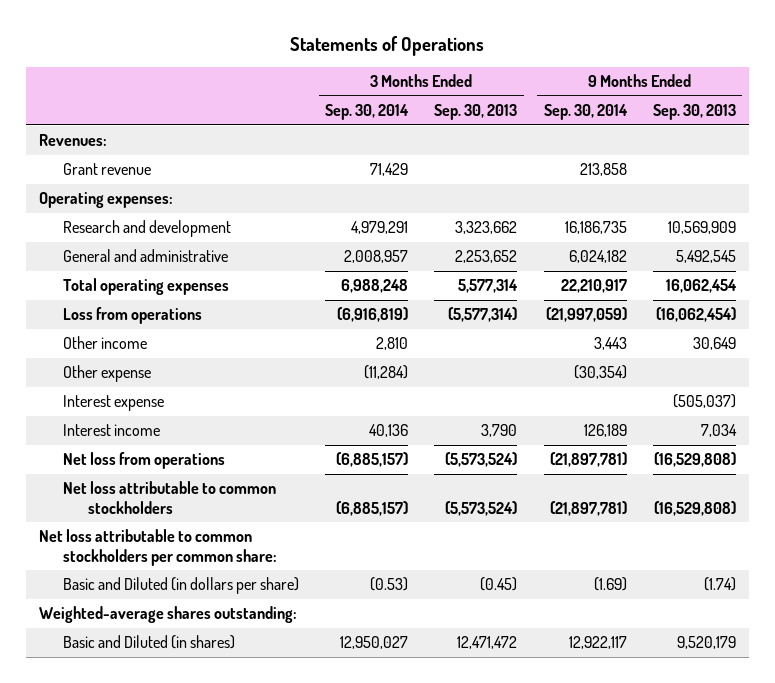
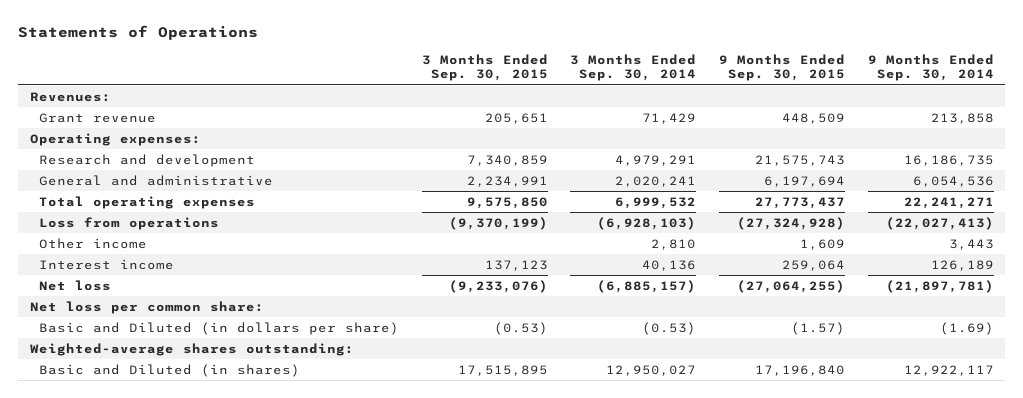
- | 3 Months Ended Sep. 30, 2014 | 3 Months Ended Sep. 30, 2013 | 9 Months Ended Sep. 30, 2014 | 9 Months Ended Sep. 30, 2013
+ | 3 Months Ended Sep. 30, 2015 | 3 Months Ended Sep. 30, 2014 | 9 Months Ended Sep. 30, 2015 | 9 Months Ended Sep. 30, 2014
- General and administrative | 2,008,957 | 2,253,652 | 6,024,182 | 5,492,545
- Total operating expenses | 6,988,248 | 5,577,314 | 22,210,917 | 16,062,454
- Loss from operations | (6,916,819) | (5,577,314) | (21,997,059) | (16,062,454)
+ General and administrative | 2,234,991 | 2,020,241 | 6,197,694 | 6,054,536
+ Total operating expenses | 9,575,850 | 6,999,532 | 27,773,437 | 22,241,271
+ Loss from operations | (9,370,199) | (6,928,103) | (27,324,928) | (22,027,413)
- Other expense | (11,284) | | (30,354) |
- Interest expense | | | | (505,037)
- Net loss from operations | (6,885,157) | (5,573,524) | (21,897,781) | (16,529,808)
- Net loss attributable to common stockholders | (6,885,157) | (5,573,524) | (21,897,781) | (16,529,808)
- Net loss attributable to common stockholders per common share:
+ Net loss | (9,233,076) | (6,885,157) | (27,064,255) | (21,897,781)
+ Net loss per common share:

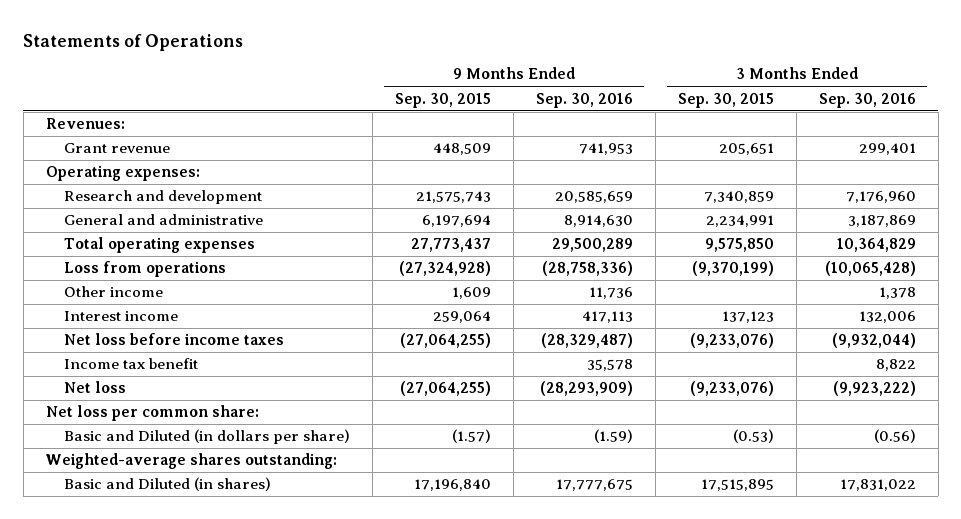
- | 3 Months Ended Sep. 30, 2015 | 3 Months Ended Sep. 30, 2014 | 9 Months Ended Sep. 30, 2015 | 9 Months Ended Sep. 30, 2014
+ | 9 Months Ended Sep. 30, 2015 | 9 Months Ended Sep. 30, 2016 | 3 Months Ended Sep. 30, 2015 | 3 Months Ended Sep. 30, 2016
+ Net loss before income taxes | (27,064,255) | (28,329,487) | (9,233,076) | (9,932,044)
+ Income tax benefit | | 35,578 | | 8,822

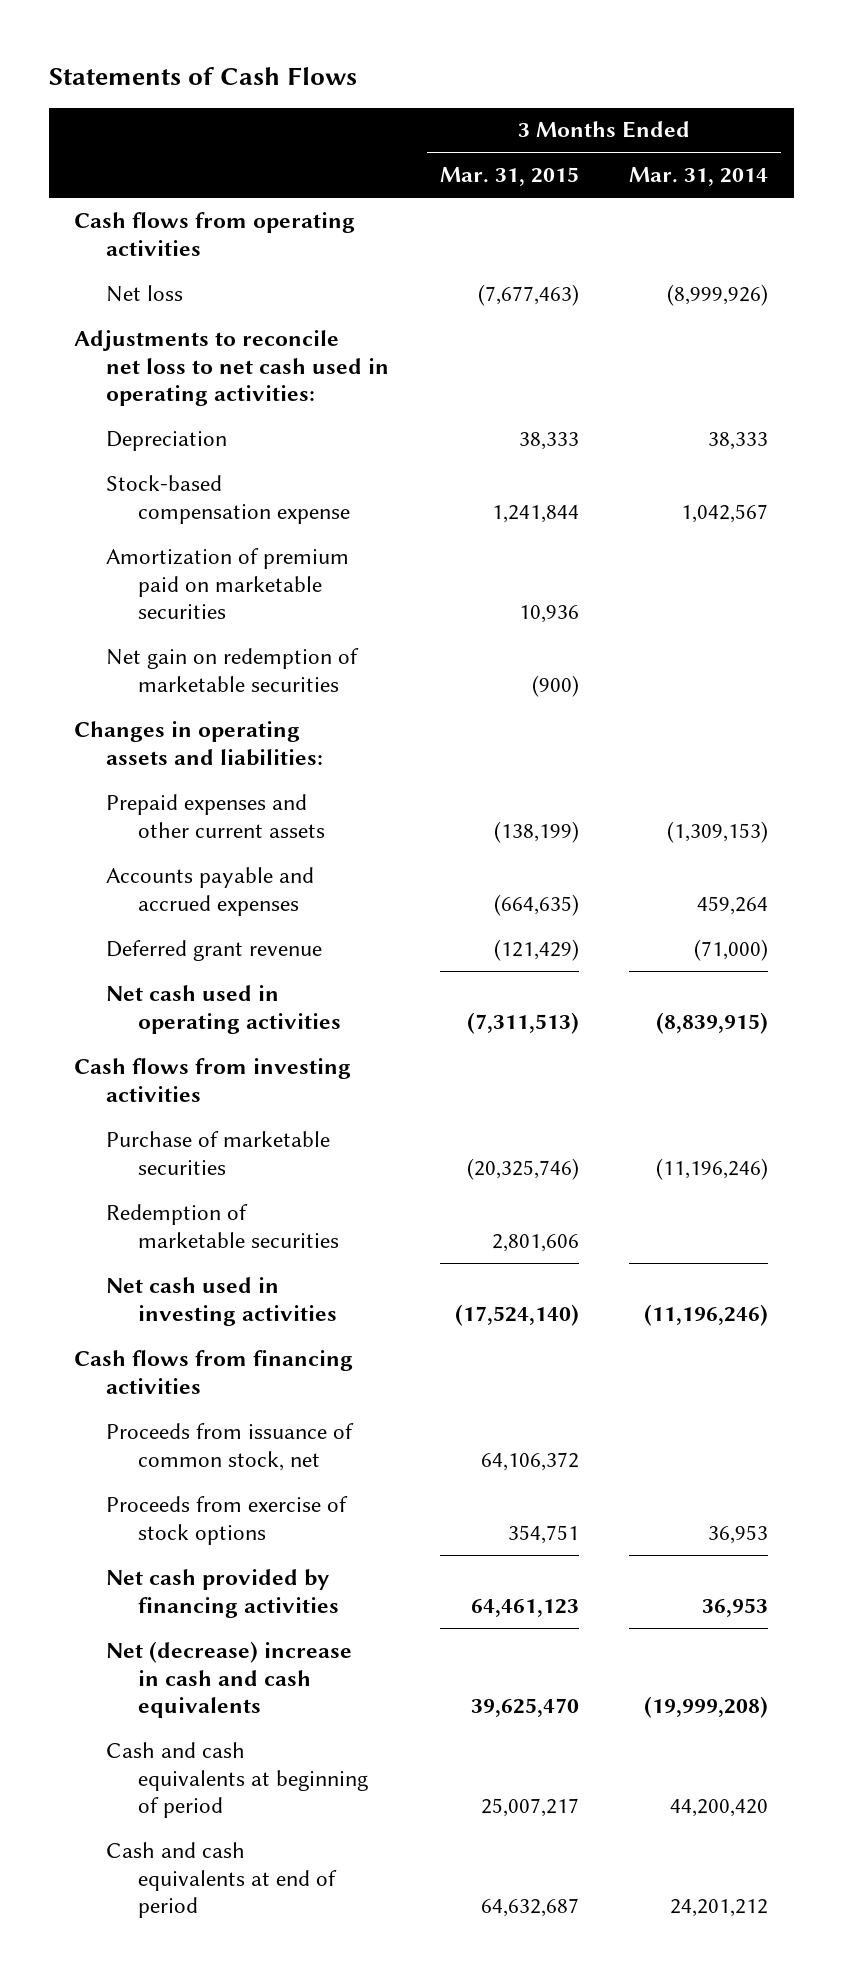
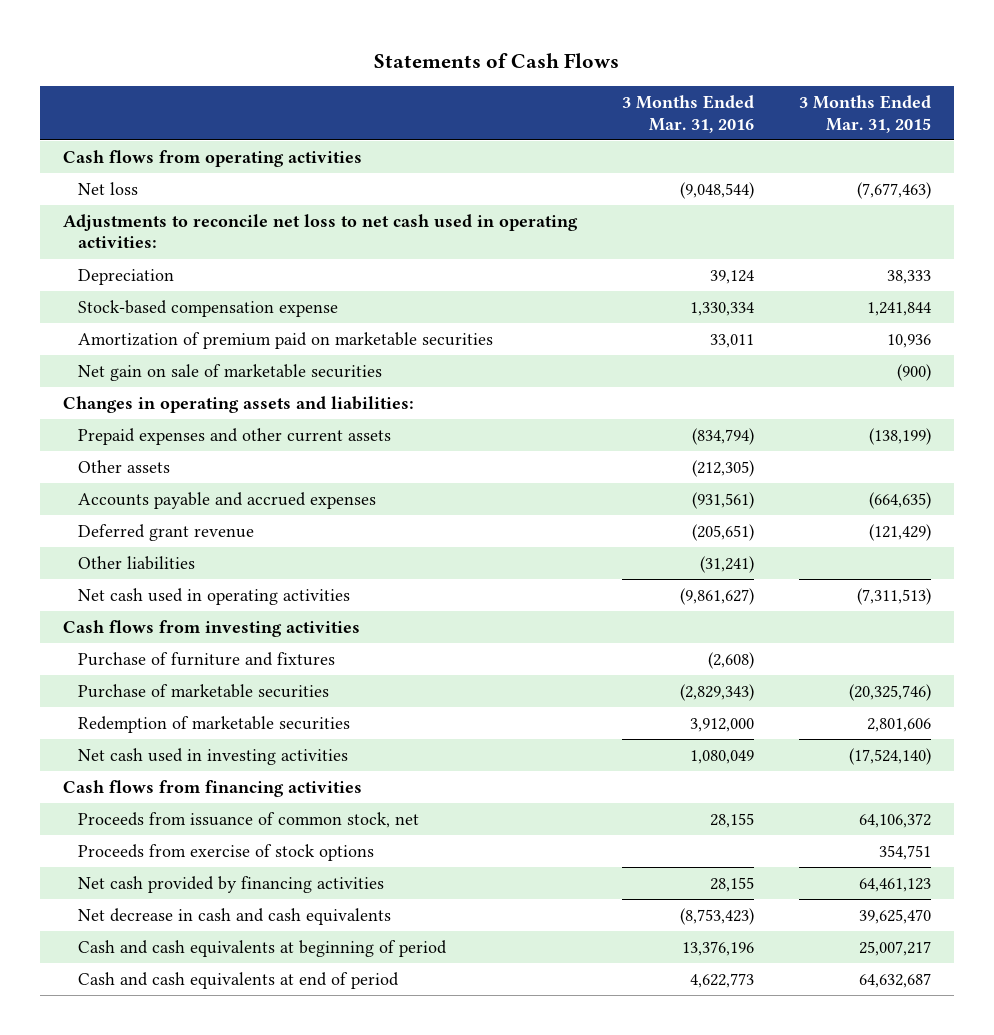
- | 3 Months Ended Mar. 31, 2015 | 3 Months Ended Mar. 31, 2014
+ | 3 Months Ended Mar. 31, 2016 | 3 Months Ended Mar. 31, 2015
- Net gain on redemption of marketable securities | (900) |
+ Net gain on sale of marketable securities | | (900)
+ Other assets | (212,305) |
+ Other liabilities | (31,241) |
+ Purchase of furniture and fixtures | (2,608) |
- Net (decrease) increase in cash and cash equivalents | 39,625,470 | (19,999,208)
+ Net decrease in cash and cash equivalents | (8,753,423) | 39,625,470

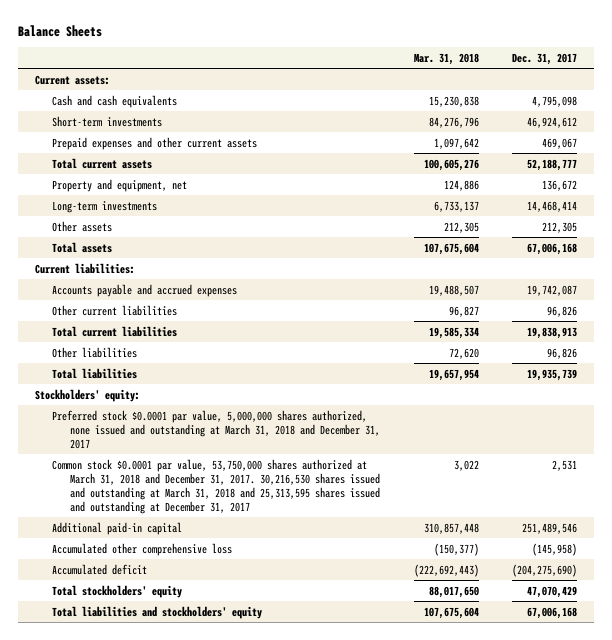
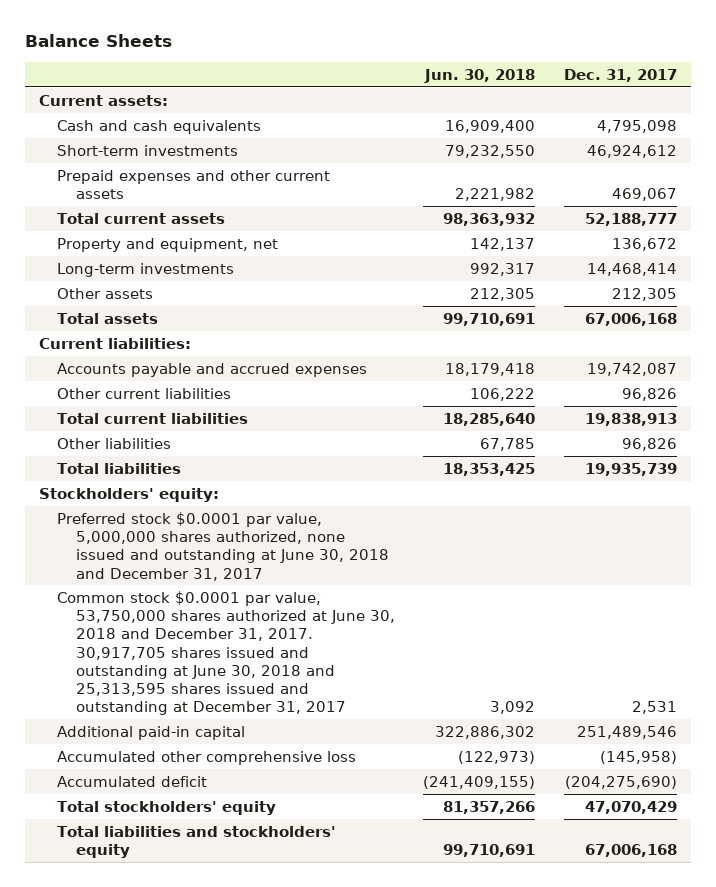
- | Mar. 31, 2018 | Dec. 31, 2017
+ | Jun. 30, 2018 | Dec. 31, 2017
- Preferred stock $0.0001 par value, 5,000,000 shares authorized, none issued and outstanding at March 31, 2018 and December 31, 2017
- Common stock $0.0001 par value, 53,750,000 shares authorized at March 31, 2018 and December 31, 2017. 30,216,530 shares issued and outstanding at March 31, 2018 and 25,313,595 shares issued and outstanding at December 31, 2017 | 3,022 | 2,531
+ Preferred stock $0.0001 par value, 5,000,000 shares authorized, none issued and outstanding at June 30, 2018 and December 31, 2017
+ Common stock $0.0001 par value, 53,750,000 shares authorized at June 30, 2018 and December 31, 2017. 30,917,705 shares issued and outstanding at June 30, 2018 and 25,313,595 shares issued and outstanding at December 31, 2017 | 3,092 | 2,531

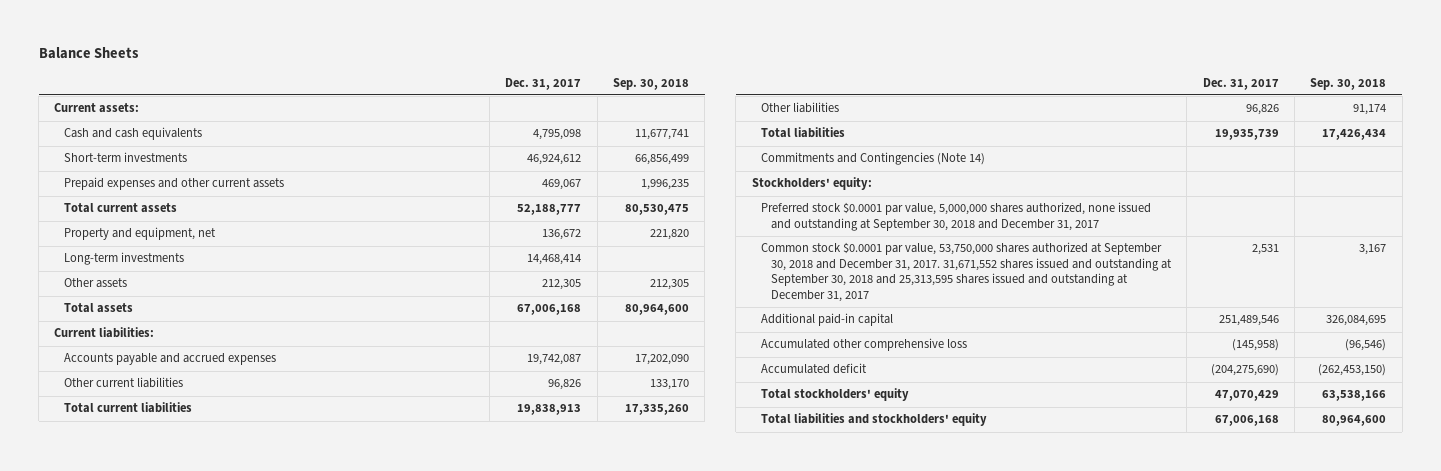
- | Jun. 30, 2018 | Dec. 31, 2017
+ | Dec. 31, 2017 | Sep. 30, 2018
+ Commitments and Contingencies (Note 14)
- Preferred stock $0.0001 par value, 5,000,000 shares authorized, none issued and outstanding at June 30, 2018 and December 31, 2017
- Common stock $0.0001 par value, 53,750,000 shares authorized at June 30, 2018 and December 31, 2017. 30,917,705 shares issued and outstanding at June 30, 2018 and 25,313,595 shares issued and outstanding at December 31, 2017 | 3,092 | 2,531
+ Preferred stock $0.0001 par value, 5,000,000 shares authorized, none issued and outstanding at September 30, 2018 and December 31, 2017
+ Common stock $0.0001 par value, 53,750,000 shares authorized at September 30, 2018 and December 31, 2017. 31,671,552 shares issued and outstanding at September 30, 2018 and 25,313,595 shares issued and outstanding at December 31, 2017 | 2,531 | 3,167

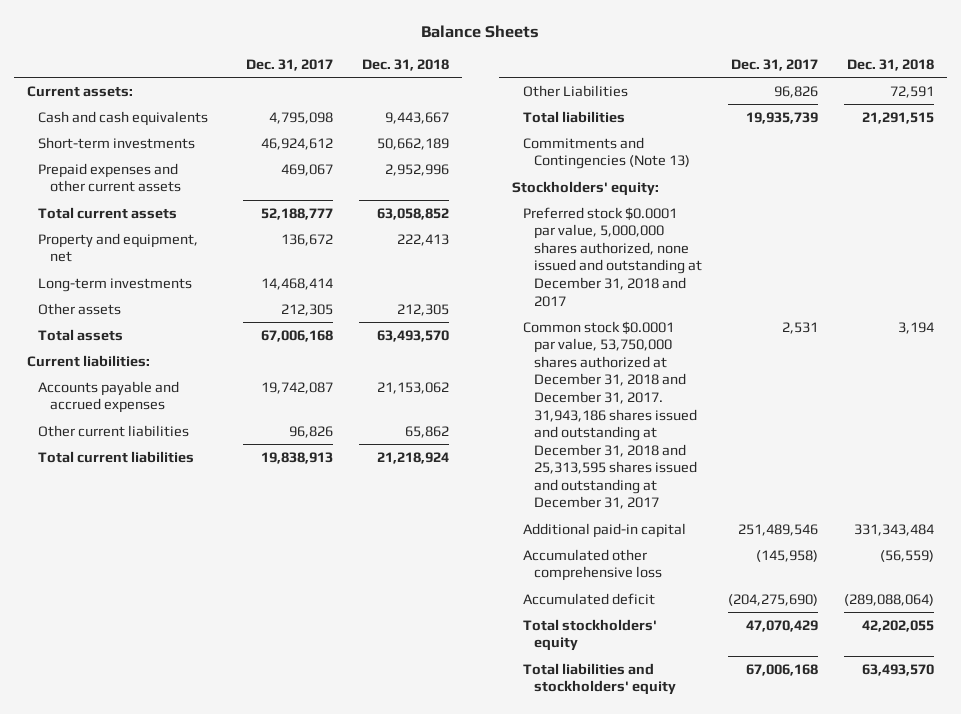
- | Dec. 31, 2017 | Sep. 30, 2018
+ | Dec. 31, 2017 | Dec. 31, 2018
- Other liabilities | 96,826 | 91,174
+ Other Liabilities | 96,826 | 72,591
- Commitments and Contingencies (Note 14)
+ Commitments and Contingencies (Note 13)
- Preferred stock $0.0001 par value, 5,000,000 shares authorized, none issued and outstanding at September 30, 2018 and December 31, 2017
- Common stock $0.0001 par value, 53,750,000 shares authorized at September 30, 2018 and December 31, 2017. 31,671,552 shares issued and outstanding at September 30, 2018 and 25,313,595 shares issued and outstanding at December 31, 2017 | 2,531 | 3,167
+ Preferred stock $0.0001 par value, 5,000,000 shares authorized, none issued and outstanding at December 31, 2018 and 2017
+ Common stock $0.0001 par value, 53,750,000 shares authorized at December 31, 2018 and December 31, 2017. 31,943,186 shares issued and outstanding at December 31, 2018 and 25,313,595 shares issued and outstanding at December 31, 2017 | 2,531 | 3,194

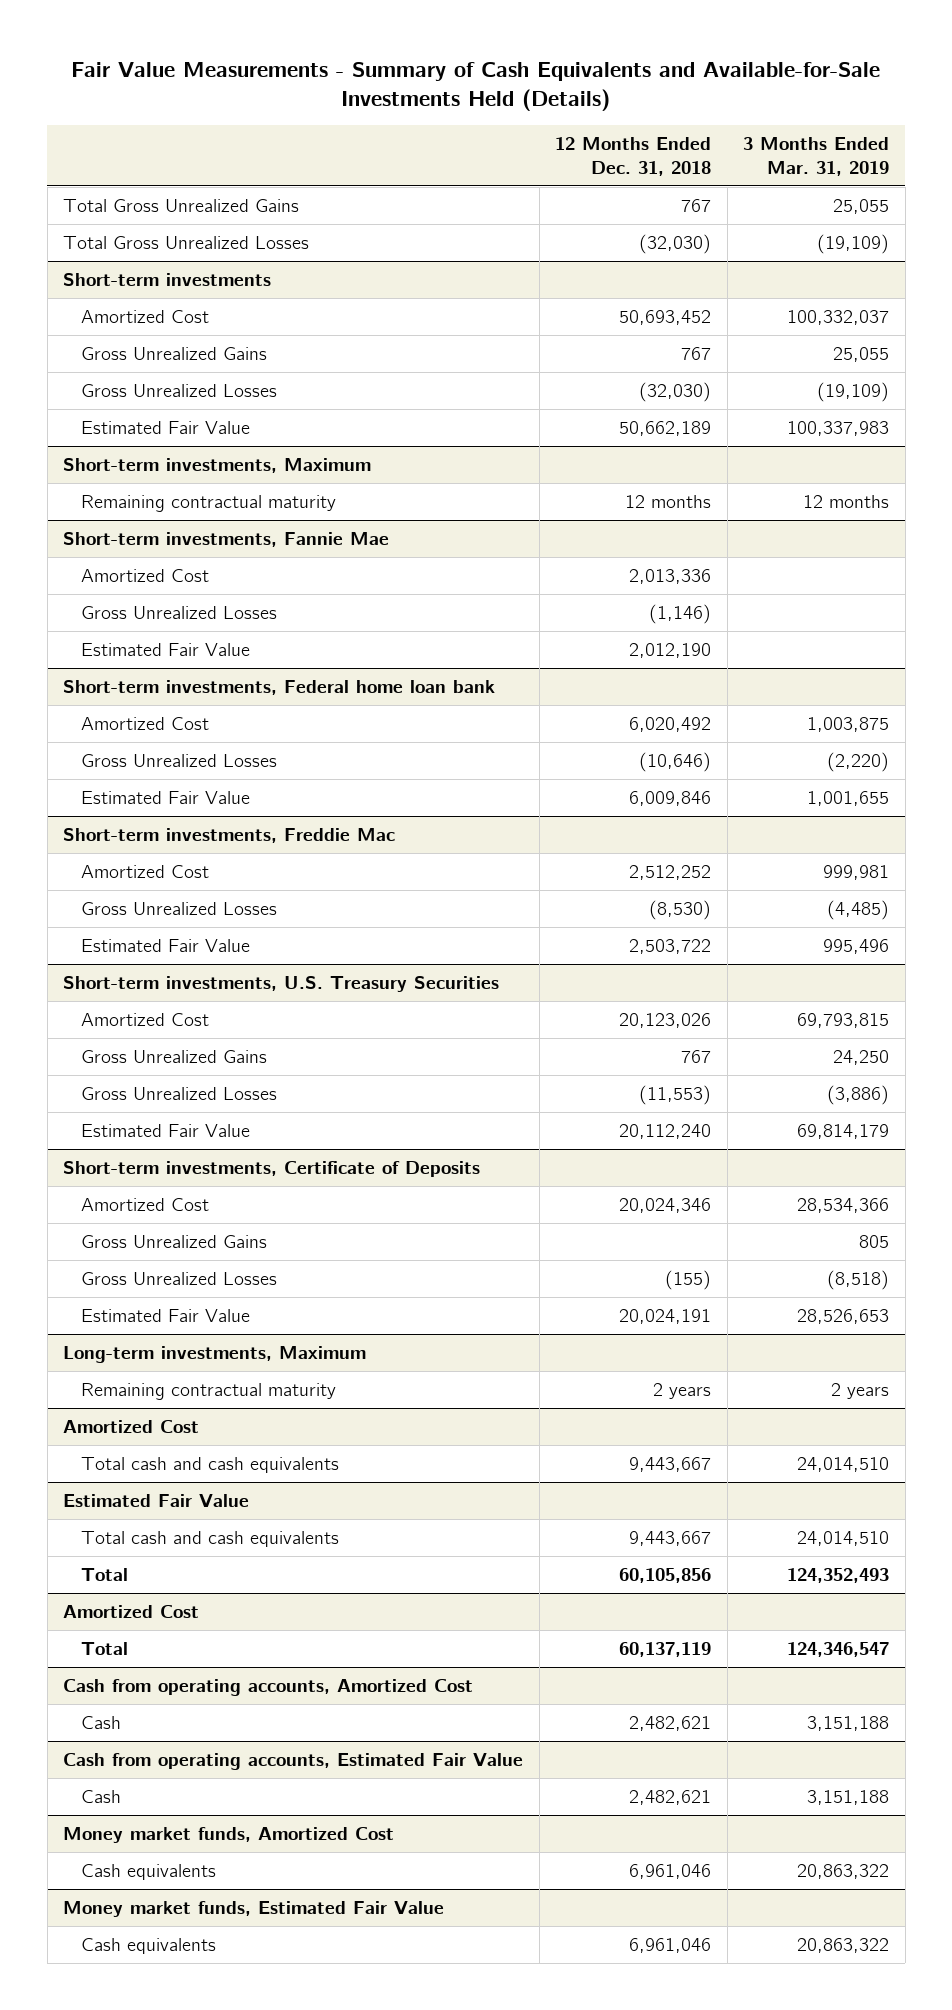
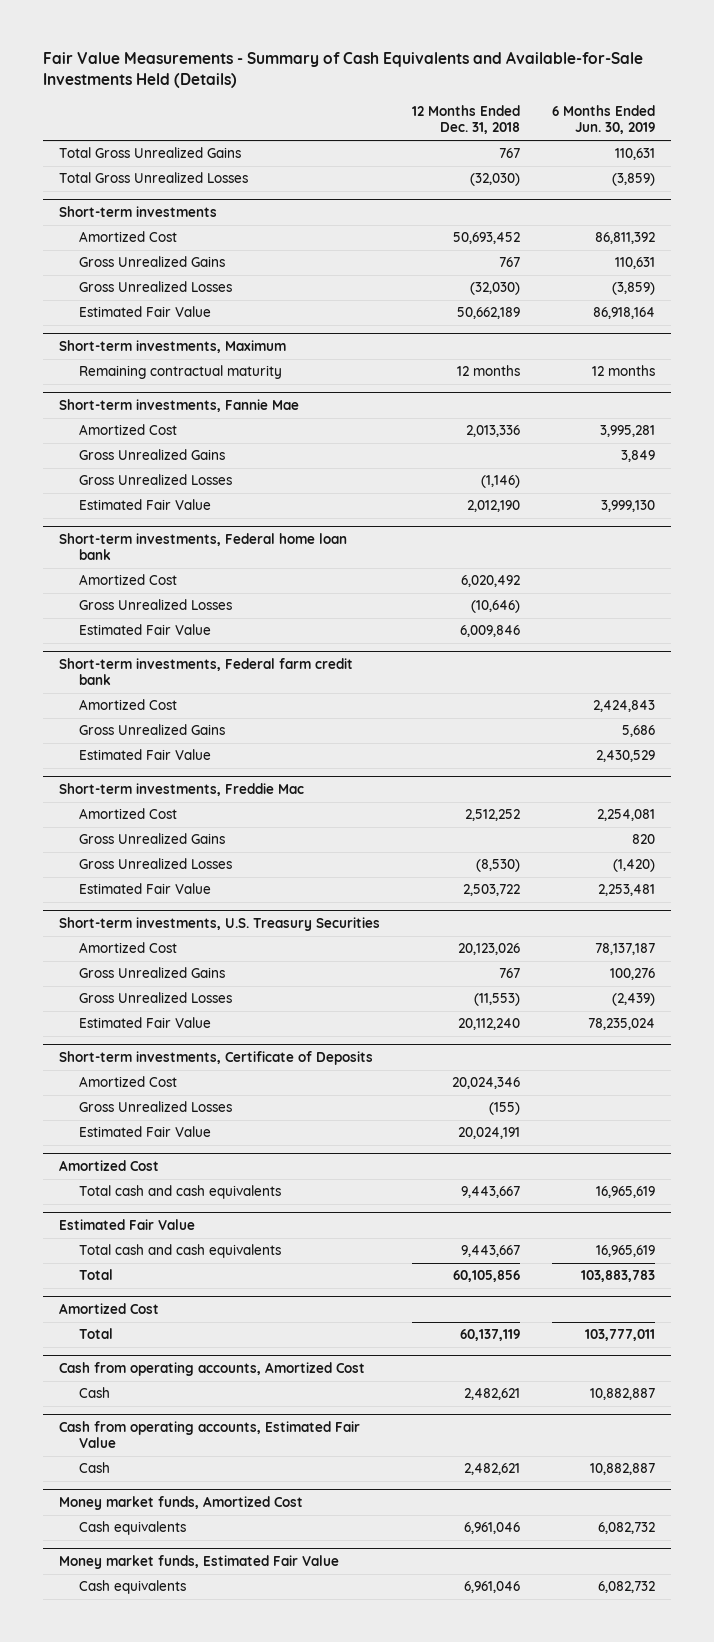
- | 12 Months Ended Dec. 31, 2018 | 3 Months Ended Mar. 31, 2019
+ | 12 Months Ended Dec. 31, 2018 | 6 Months Ended Jun. 30, 2019
@ Short-term investments, Fannie Mae
+ Gross Unrealized Gains | | 3,849
+ Short-term investments, Federal farm credit bank
+ Amortized Cost | | 2,424,843
+ Gross Unrealized Gains | | 5,686
+ Estimated Fair Value | | 2,430,529
@ Short-term investments, Freddie Mac
+ Gross Unrealized Gains | | 820
@ Short-term investments, Certificate of Deposits
- Gross Unrealized Gains | | 805
- Long-term investments, Maximum
- Remaining contractual maturity | 2 years | 2 years

